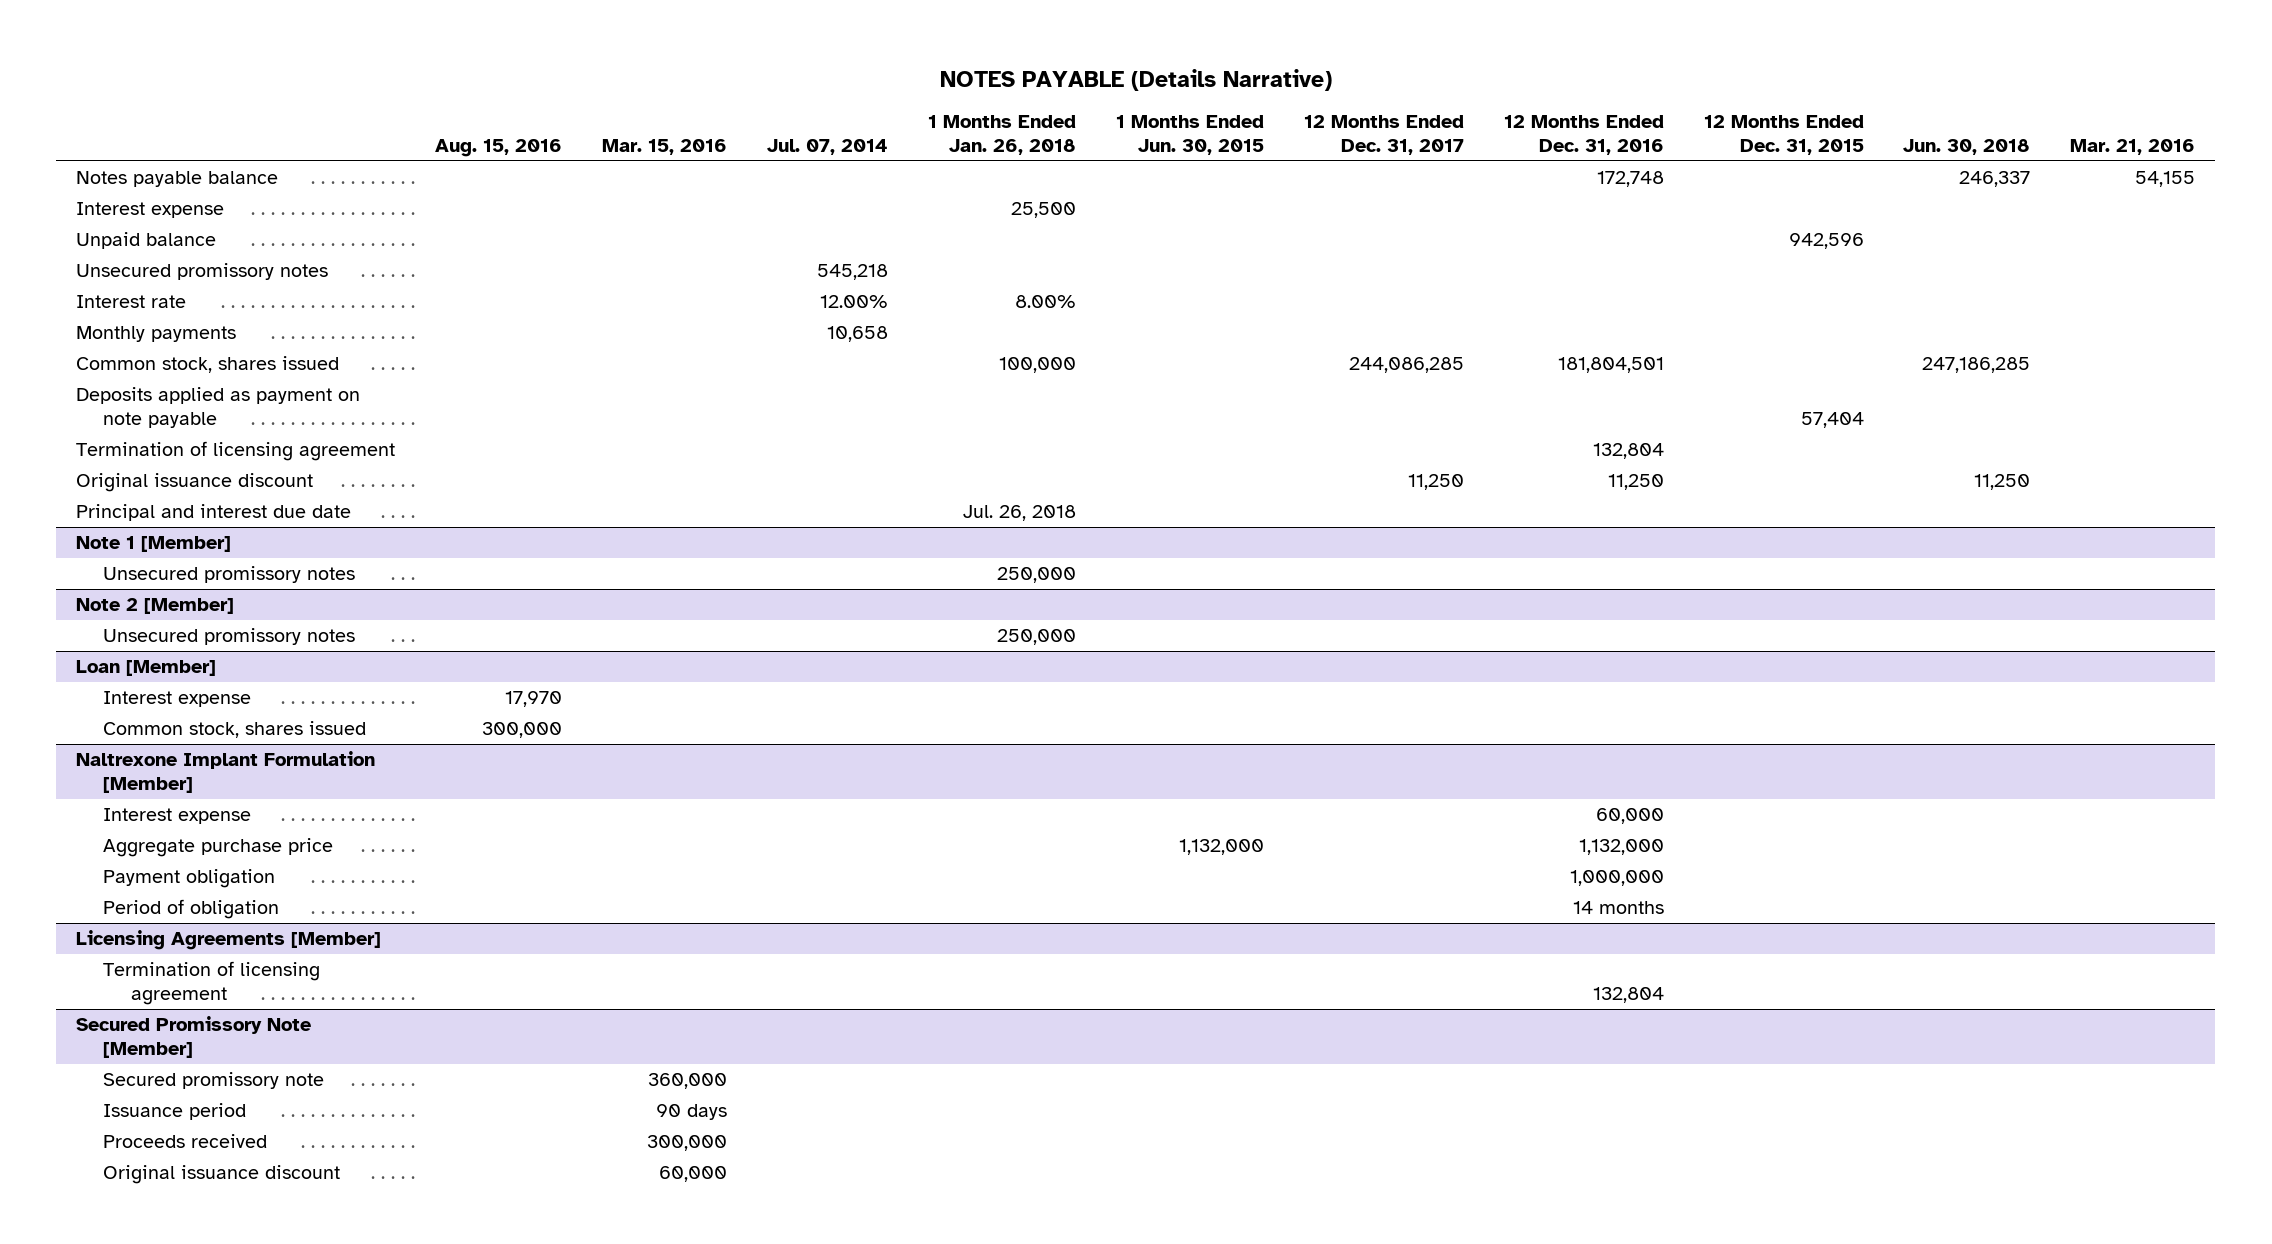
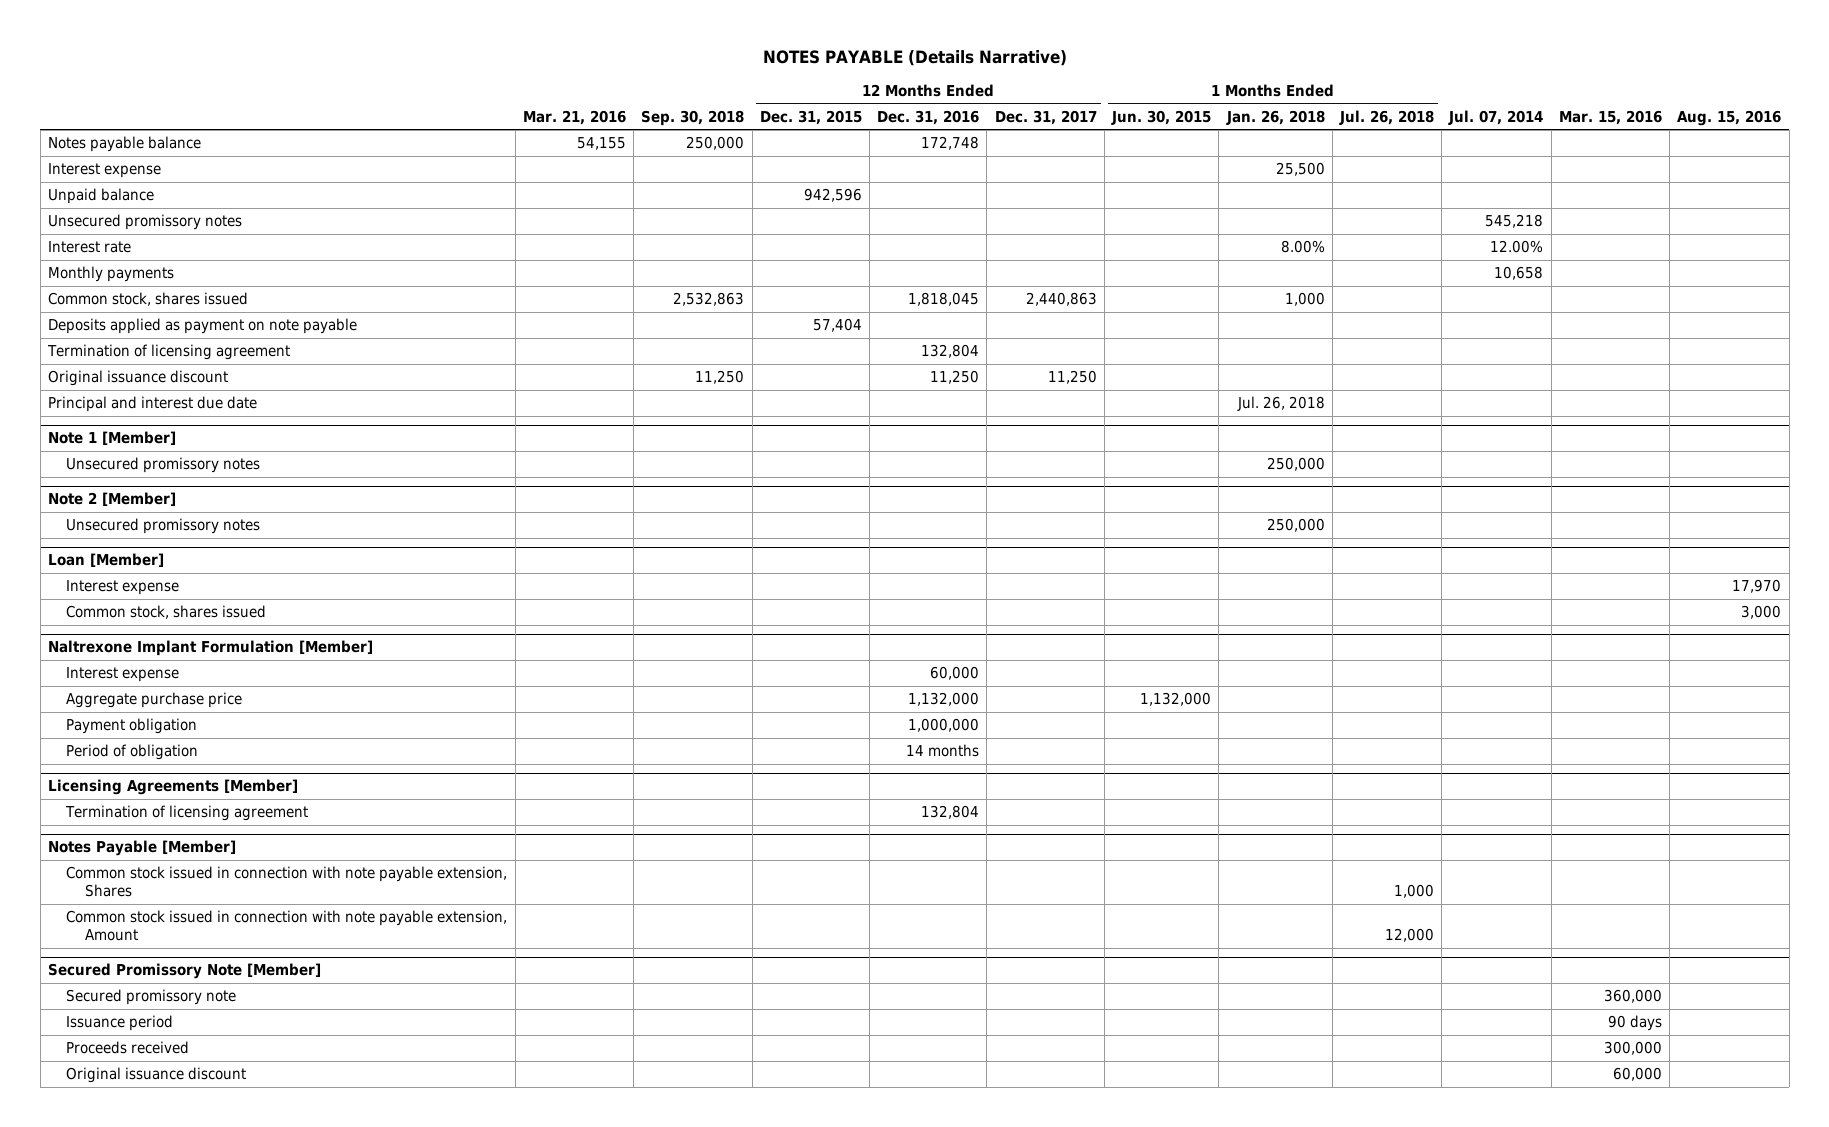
- | Aug. 15, 2016 | Mar. 15, 2016 | Jul. 07, 2014 | 1 Months Ended Jan. 26, 2018 | 1 Months Ended Jun. 30, 2015 | 12 Months Ended Dec. 31, 2017 | 12 Months Ended Dec. 31, 2016 | 12 Months Ended Dec. 31, 2015 | Jun. 30, 2018 | Mar. 21, 2016
+ | Mar. 21, 2016 | Sep. 30, 2018 | 12 Months Ended Dec. 31, 2015 | 12 Months Ended Dec. 31, 2016 | 12 Months Ended Dec. 31, 2017 | 1 Months Ended Jun. 30, 2015 | 1 Months Ended Jan. 26, 2018 | 1 Months Ended Jul. 26, 2018 | Jul. 07, 2014 | Mar. 15, 2016 | Aug. 15, 2016
- Common stock, shares issued | | | | 100,000 | | 244,086,285 | 181,804,501 | | 247,186,285 |
+ Common stock, shares issued | | 2,532,863 | | 1,818,045 | 2,440,863 | | 1,000 | | | |
@ Loan [Member]
- Common stock, shares issued | 300,000 | | | | | | | | |
+ Common stock, shares issued | | | | | | | | | | | 3,000
+ Notes Payable [Member]
+ Common stock issued in connection with note payable extension, Shares | | | | | | | | 1,000 | | |
+ Common stock issued in connection with note payable extension, Amount | | | | | | | | 12,000 | | |

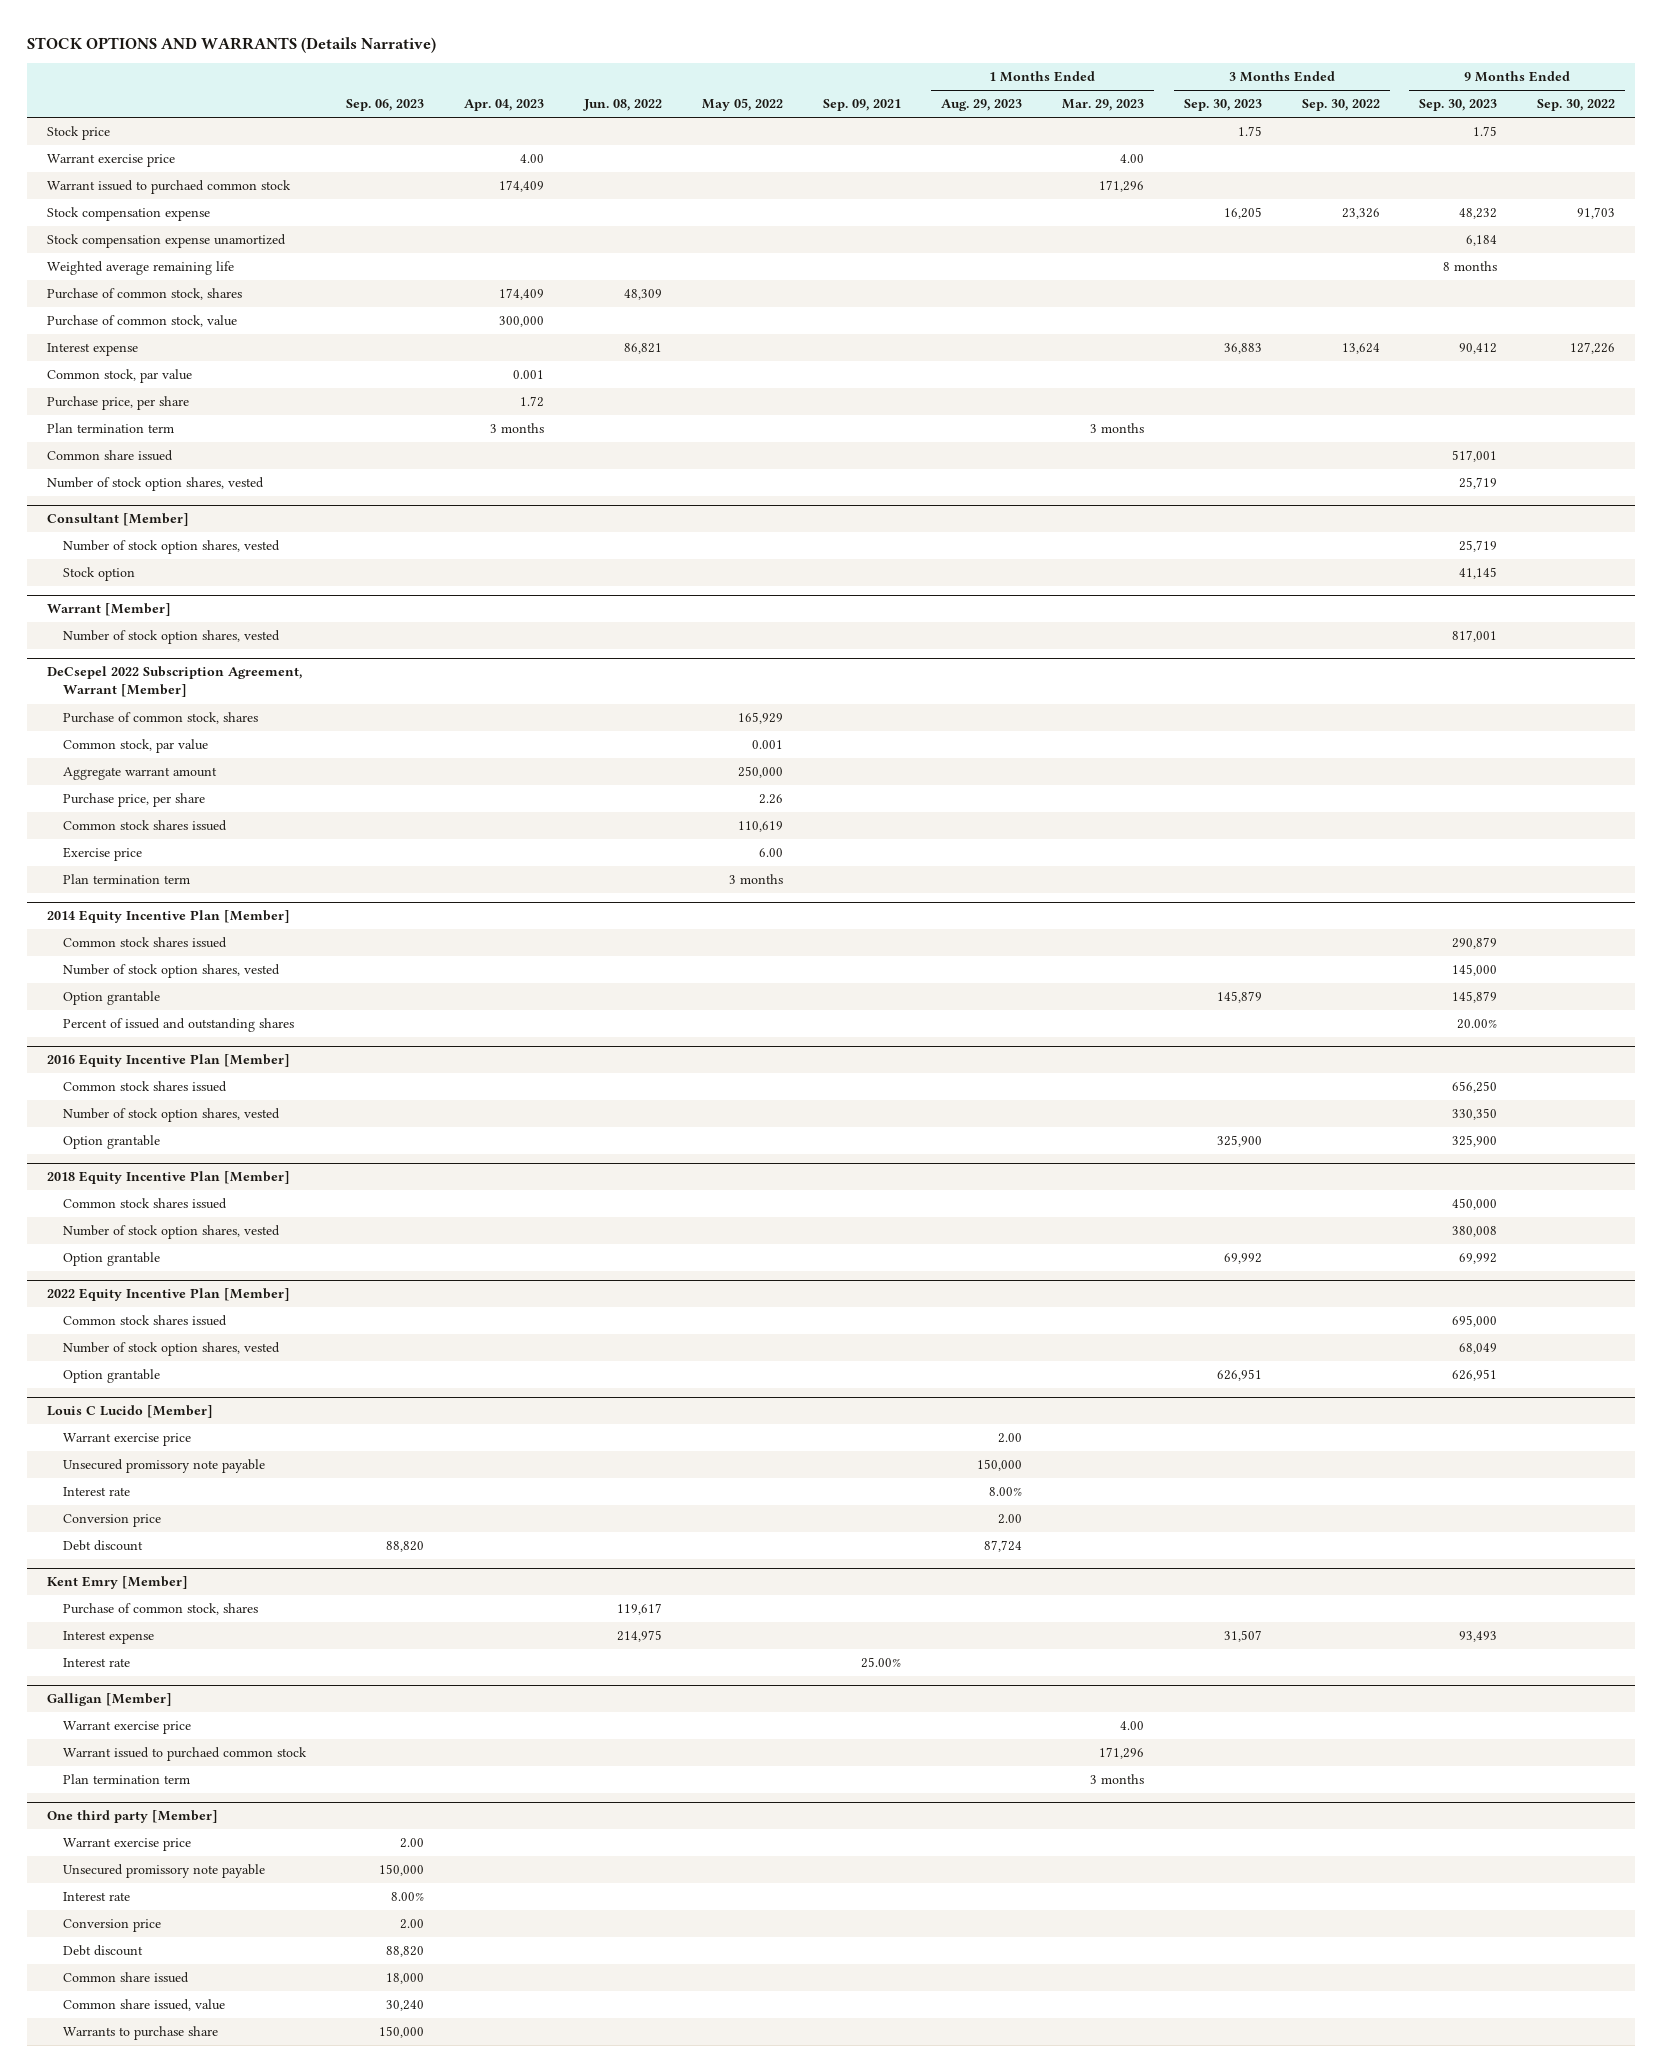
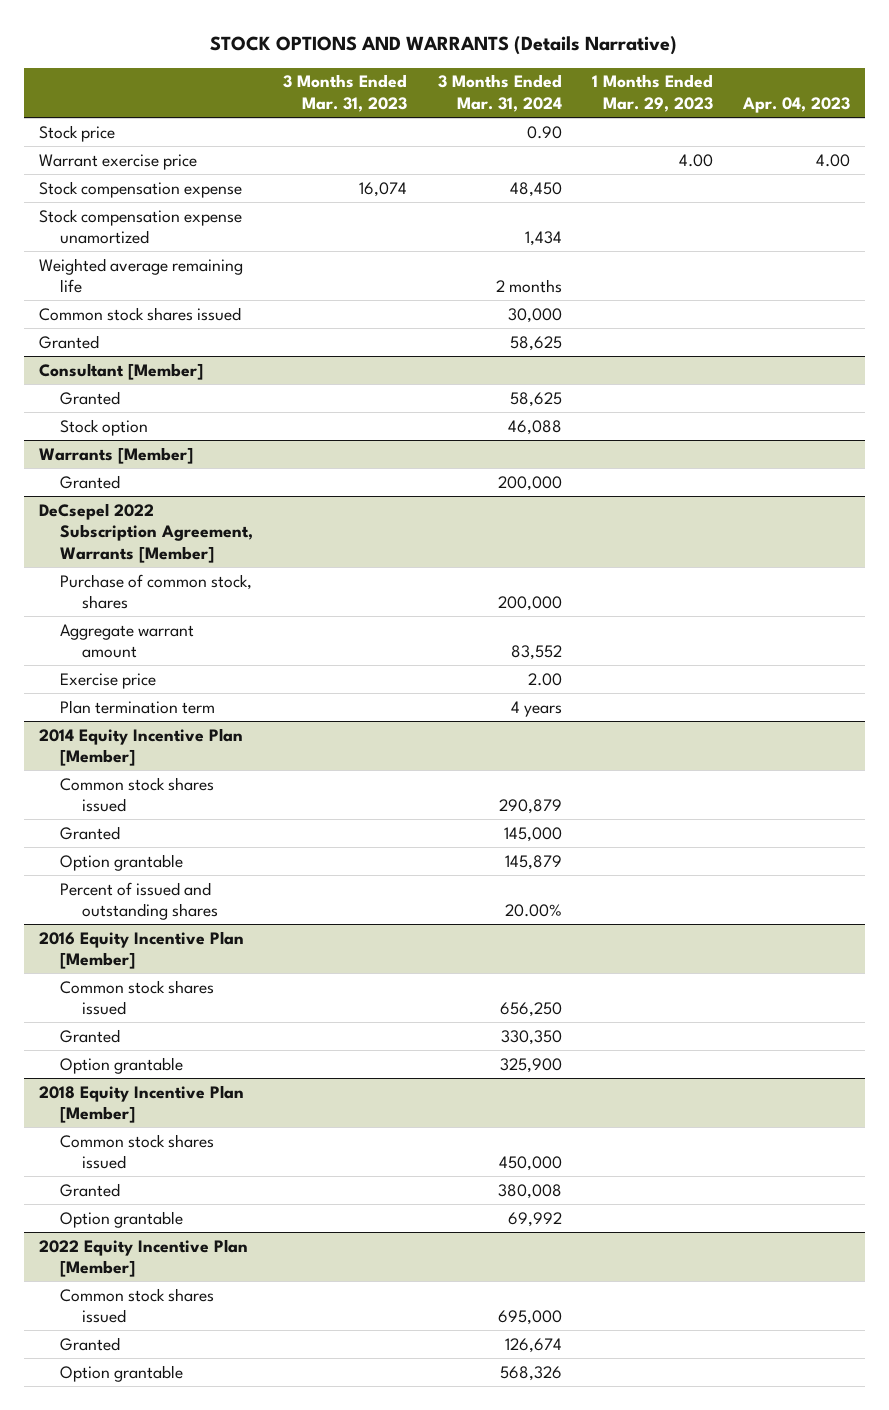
- | Sep. 06, 2023 | Apr. 04, 2023 | Jun. 08, 2022 | May 05, 2022 | Sep. 09, 2021 | 1 Months Ended Aug. 29, 2023 | 1 Months Ended Mar. 29, 2023 | 3 Months Ended Sep. 30, 2023 | 3 Months Ended Sep. 30, 2022 | 9 Months Ended Sep. 30, 2023 | 9 Months Ended Sep. 30, 2022
+ | 3 Months Ended Mar. 31, 2023 | 3 Months Ended Mar. 31, 2024 | 1 Months Ended Mar. 29, 2023 | Apr. 04, 2023
- Warrant issued to purchaed common stock | | 174,409 | | | | | 171,296 | | | |
- Purchase of common stock, shares | | 174,409 | 48,309 | | | | | | | |
- Purchase of common stock, value | | 300,000 | | | | | | | | |
- Interest expense | | | 86,821 | | | | | 36,883 | 13,624 | 90,412 | 127,226
- Common stock, par value | | 0.001 | | | | | | | | |
- Purchase price, per share | | 1.72 | | | | | | | | |
- Plan termination term | | 3 months | | | | | 3 months | | | |
- Common share issued | | | | | | | | | | 517,001 |
- Number of stock option shares, vested | | | | | | | | | | 25,719 |
+ Common stock shares issued | | 30,000 | |
+ Granted | | 58,625 | |
@ Consultant [Member]
- Number of stock option shares, vested | | | | | | | | | | 25,719 |
+ Granted | | 58,625 | |
- Warrant [Member]
- Number of stock option shares, vested | | | | | | | | | | 817,001 |
- DeCsepel 2022 Subscription Agreement, Warrant [Member]
+ Warrants [Member]
+ Granted | | 200,000 | |
+ DeCsepel 2022 Subscription Agreement, Warrants [Member]
- Common stock, par value | | | | 0.001 | | | | | | |
- Purchase price, per share | | | | 2.26 | | | | | | |
- Common stock shares issued | | | | 110,619 | | | | | | |
@ 2014 Equity Incentive Plan [Member]
- Number of stock option shares, vested | | | | | | | | | | 145,000 |
+ Granted | | 145,000 | |
@ 2016 Equity Incentive Plan [Member]
- Number of stock option shares, vested | | | | | | | | | | 330,350 |
+ Granted | | 330,350 | |
@ 2018 Equity Incentive Plan [Member]
- Number of stock option shares, vested | | | | | | | | | | 380,008 |
+ Granted | | 380,008 | |
@ 2022 Equity Incentive Plan [Member]
- Number of stock option shares, vested | | | | | | | | | | 68,049 |
+ Granted | | 126,674 | |
- Louis C Lucido [Member]
- Warrant exercise price | | | | | | 2.00 | | | | |
- Unsecured promissory note payable | | | | | | 150,000 | | | | |
- Interest rate | | | | | | 8.00% | | | | |
- Conversion price | | | | | | 2.00 | | | | |
- Debt discount | 88,820 | | | | | 87,724 | | | | |
- Kent Emry [Member]
- Purchase of common stock, shares | | | 119,617 | | | | | | | |
- Interest expense | | | 214,975 | | | | | 31,507 | | 93,493 |
- Interest rate | | | | | 25.00% | | | | | |
- Galligan [Member]
- Warrant exercise price | | | | | | | 4.00 | | | |
- Warrant issued to purchaed common stock | | | | | | | 171,296 | | | |
- Plan termination term | | | | | | | 3 months | | | |
- One third party [Member]
- Warrant exercise price | 2.00 | | | | | | | | | |
- Unsecured promissory note payable | 150,000 | | | | | | | | | |
- Interest rate | 8.00% | | | | | | | | | |
- Conversion price | 2.00 | | | | | | | | | |
- Debt discount | 88,820 | | | | | | | | | |
- Common share issued | 18,000 | | | | | | | | | |
- Common share issued, value | 30,240 | | | | | | | | | |
- Warrants to purchase share | 150,000 | | | | | | | | | |

